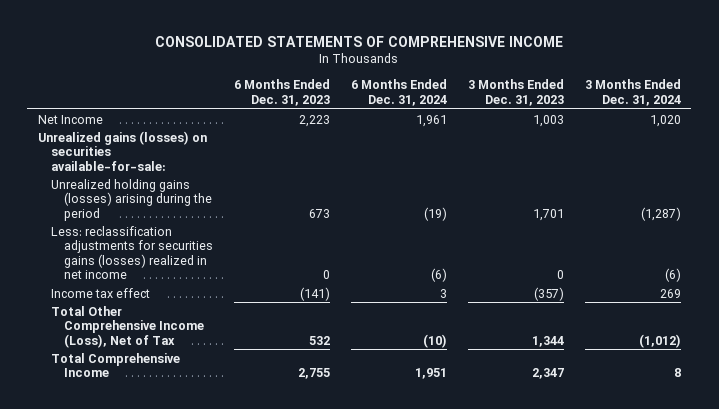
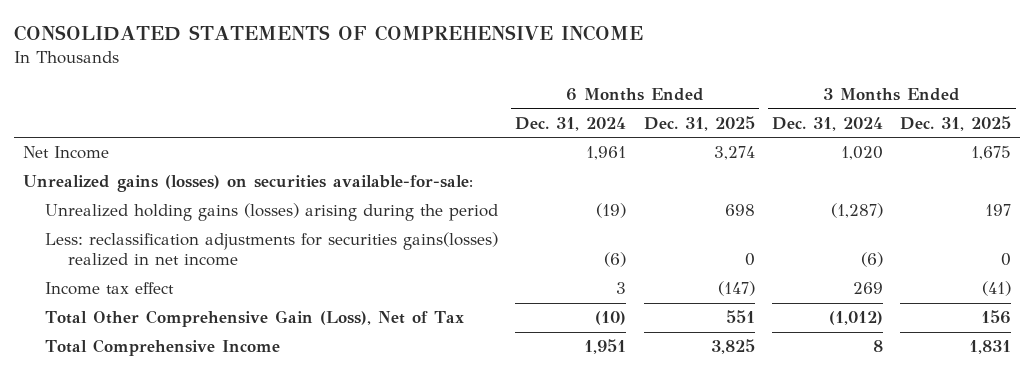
- | 6 Months Ended Dec. 31, 2023 | 6 Months Ended Dec. 31, 2024 | 3 Months Ended Dec. 31, 2023 | 3 Months Ended Dec. 31, 2024
+ | 6 Months Ended Dec. 31, 2024 | 6 Months Ended Dec. 31, 2025 | 3 Months Ended Dec. 31, 2024 | 3 Months Ended Dec. 31, 2025
- Less: reclassification adjustments for securities gains (losses) realized in net income | 0 | (6) | 0 | (6)
+ Less: reclassification adjustments for securities gains(losses) realized in net income | (6) | 0 | (6) | 0
- Total Other Comprehensive Income (Loss), Net of Tax | 532 | (10) | 1,344 | (1,012)
+ Total Other Comprehensive Gain (Loss), Net of Tax | (10) | 551 | (1,012) | 156

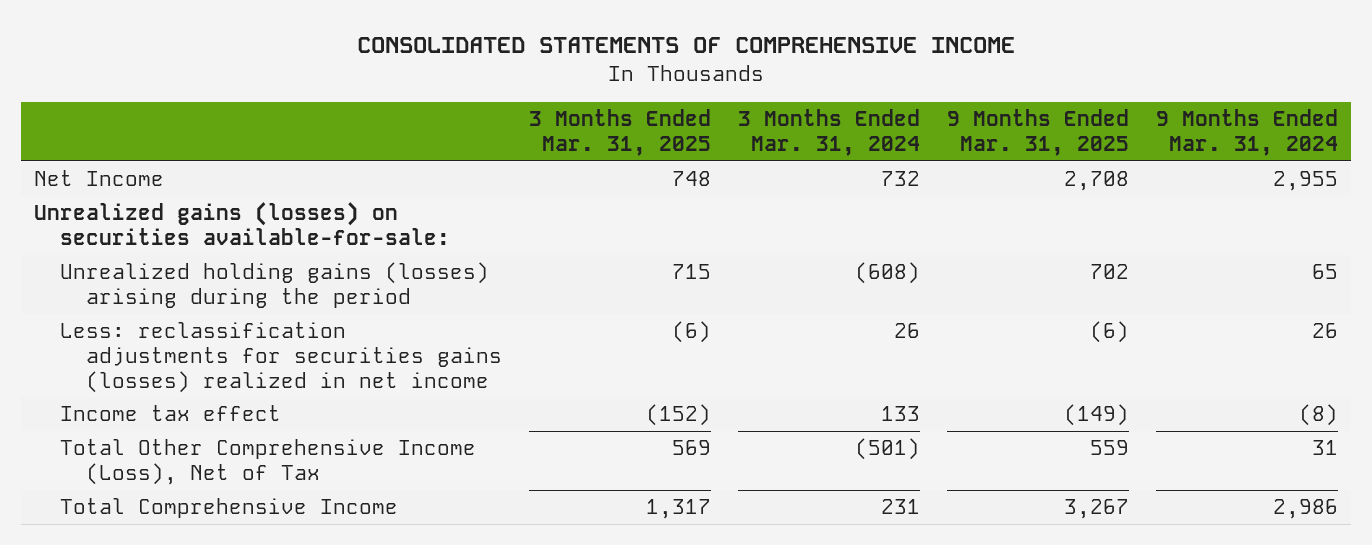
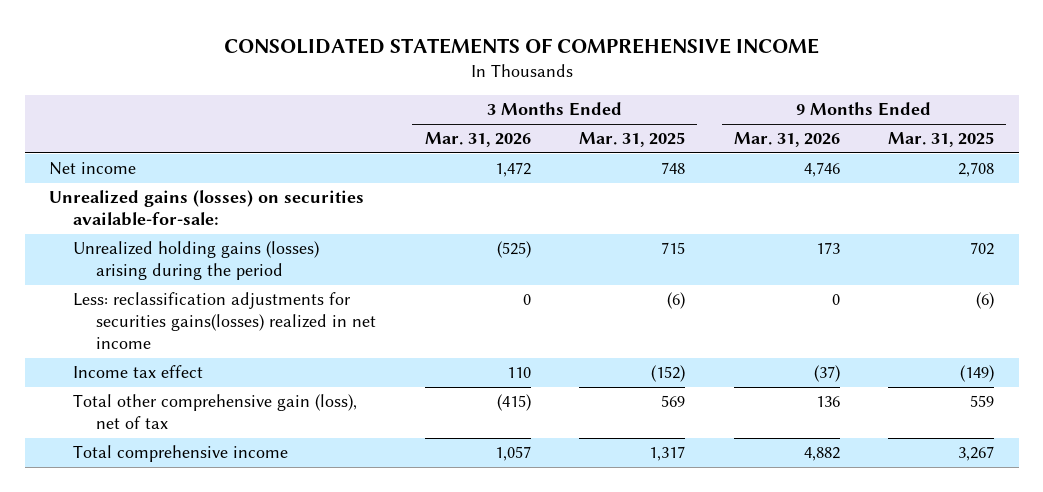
- | 3 Months Ended Mar. 31, 2025 | 3 Months Ended Mar. 31, 2024 | 9 Months Ended Mar. 31, 2025 | 9 Months Ended Mar. 31, 2024
+ | 3 Months Ended Mar. 31, 2026 | 3 Months Ended Mar. 31, 2025 | 9 Months Ended Mar. 31, 2026 | 9 Months Ended Mar. 31, 2025
- Net Income | 748 | 732 | 2,708 | 2,955
+ Net income | 1,472 | 748 | 4,746 | 2,708
- Less: reclassification adjustments for securities gains (losses) realized in net income | (6) | 26 | (6) | 26
+ Less: reclassification adjustments for securities gains(losses) realized in net income | 0 | (6) | 0 | (6)
- Total Other Comprehensive Income (Loss), Net of Tax | 569 | (501) | 559 | 31
- Total Comprehensive Income | 1,317 | 231 | 3,267 | 2,986
+ Total other comprehensive gain (loss), net of tax | (415) | 569 | 136 | 559
+ Total comprehensive income | 1,057 | 1,317 | 4,882 | 3,267

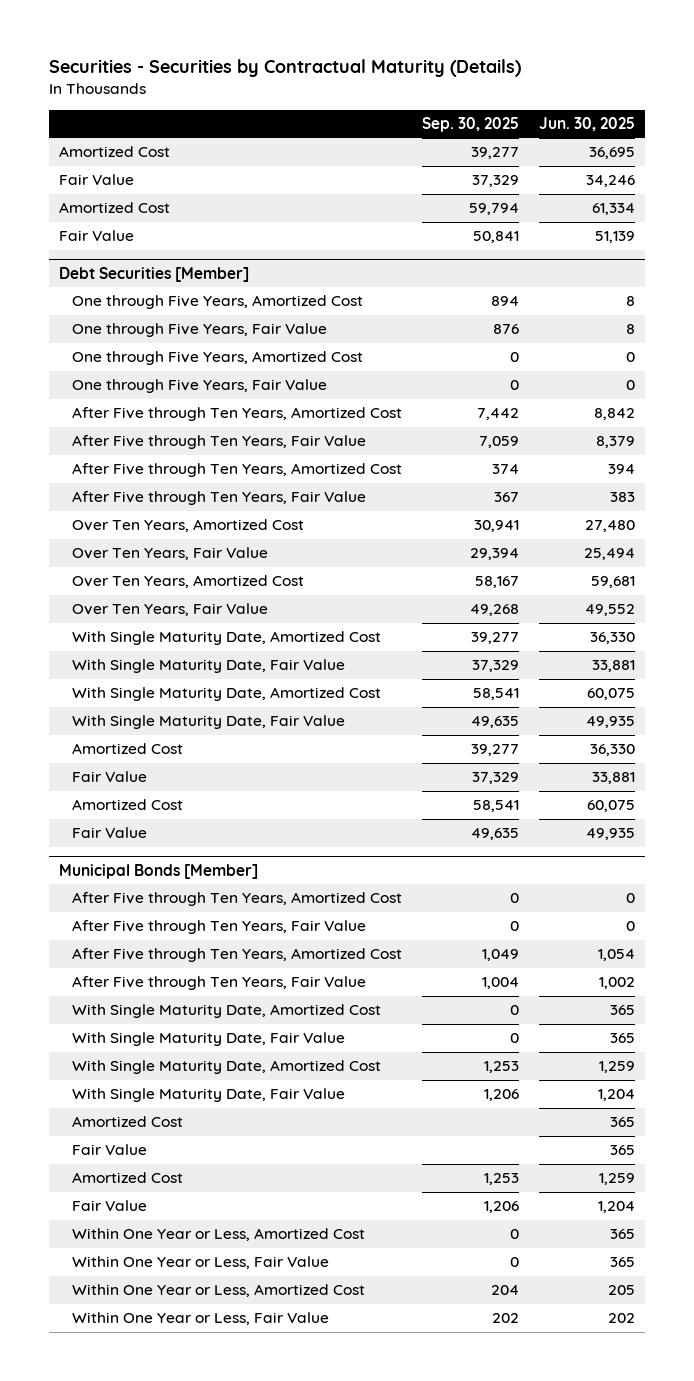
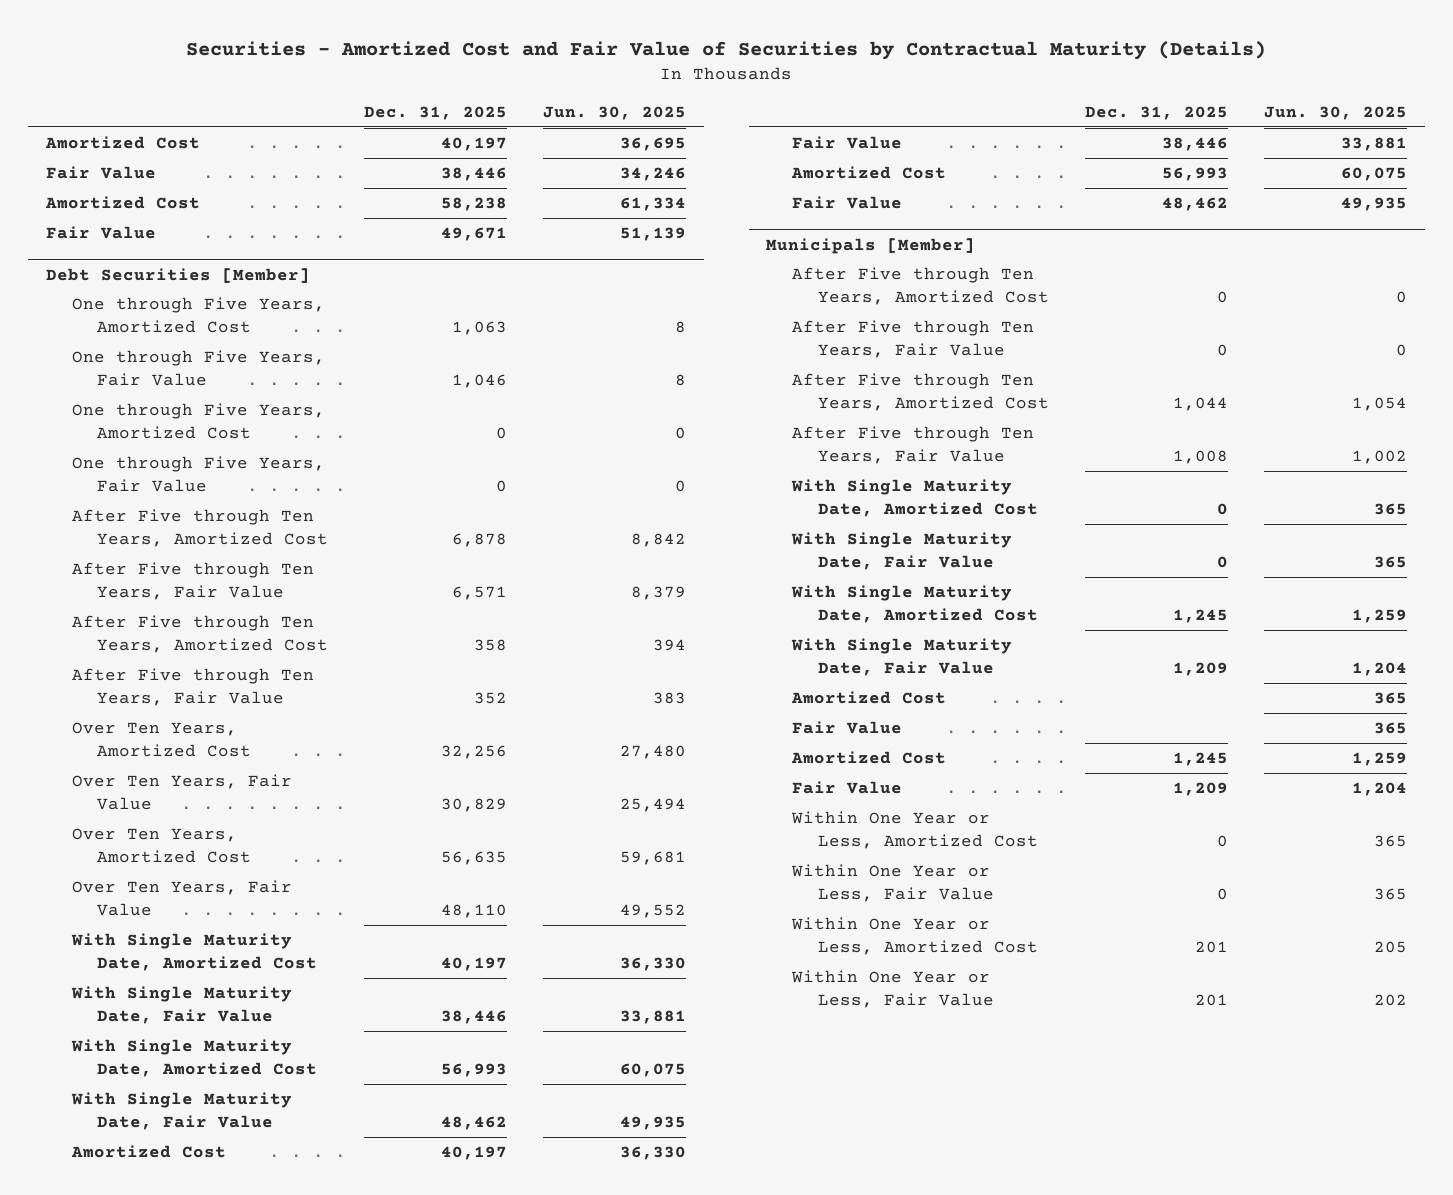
- Securities - Securities by Contractual Maturity (Details)
+ Securities - Amortized Cost and Fair Value of Securities by Contractual Maturity (Details)
- | Sep. 30, 2025 | Jun. 30, 2025
+ | Dec. 31, 2025 | Jun. 30, 2025
- Municipal Bonds [Member]
+ Municipals [Member]

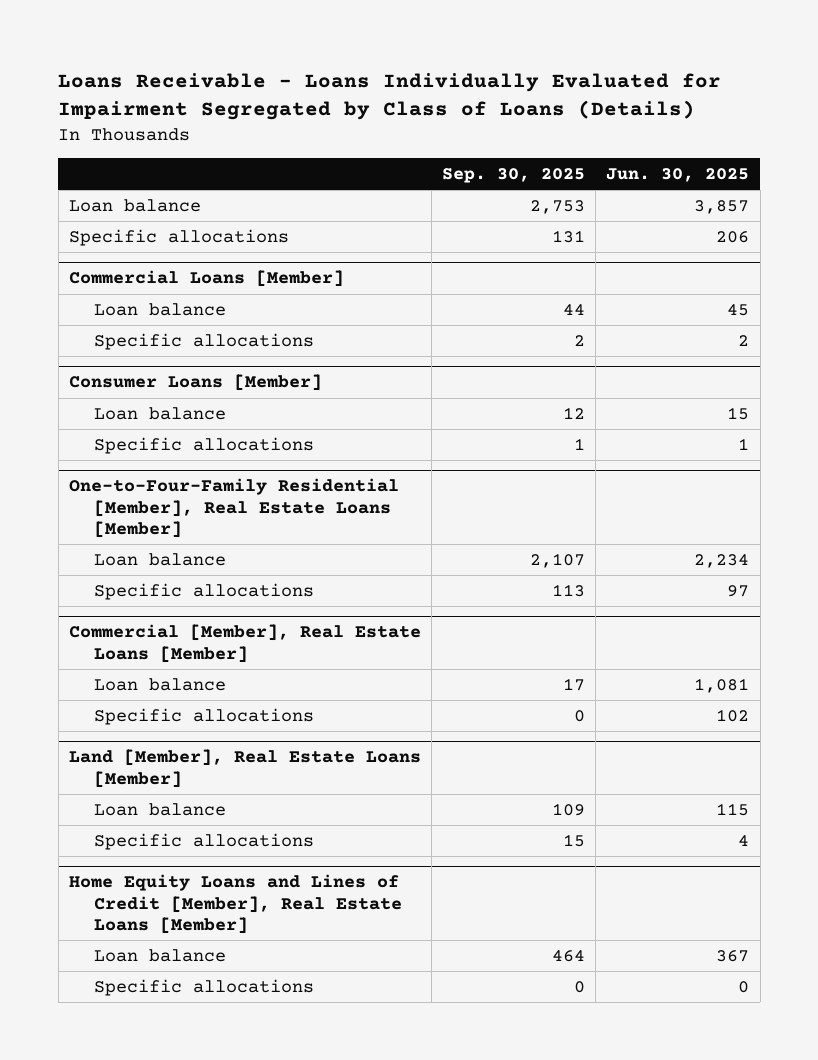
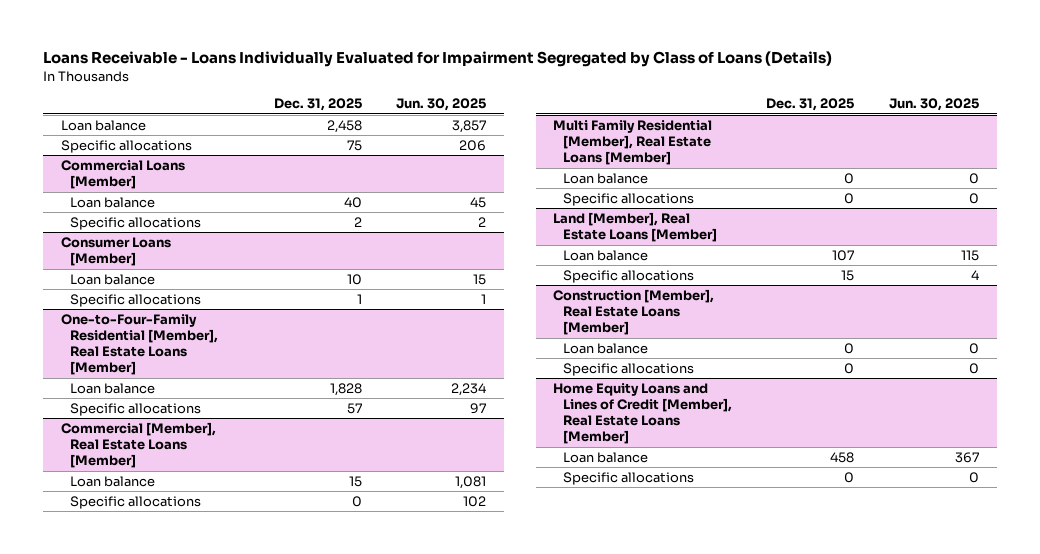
- | Sep. 30, 2025 | Jun. 30, 2025
+ | Dec. 31, 2025 | Jun. 30, 2025
+ Multi Family Residential [Member], Real Estate Loans [Member]
+ Loan balance | 0 | 0
+ Specific allocations | 0 | 0
+ Construction [Member], Real Estate Loans [Member]
+ Loan balance | 0 | 0
+ Specific allocations | 0 | 0

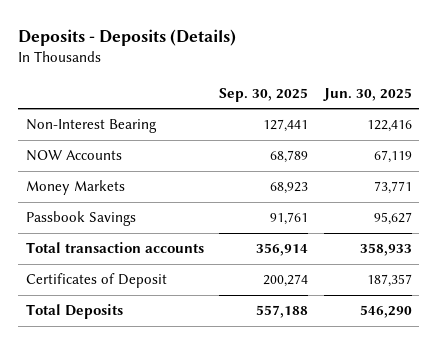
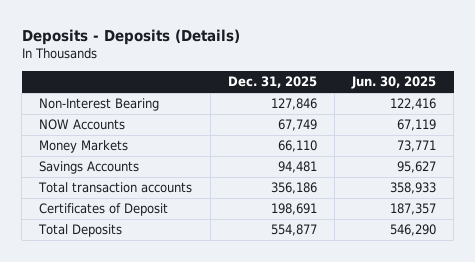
- | Sep. 30, 2025 | Jun. 30, 2025
+ | Dec. 31, 2025 | Jun. 30, 2025
- Passbook Savings | 91,761 | 95,627
+ Savings Accounts | 94,481 | 95,627

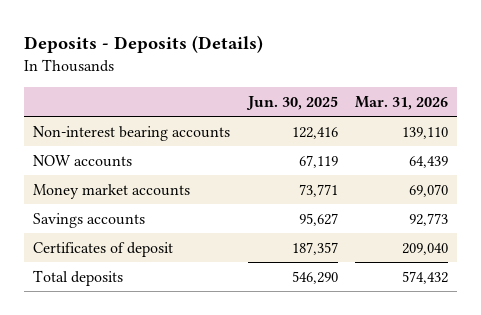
- | Dec. 31, 2025 | Jun. 30, 2025
+ | Jun. 30, 2025 | Mar. 31, 2026
- Non-Interest Bearing | 127,846 | 122,416
- NOW Accounts | 67,749 | 67,119
- Money Markets | 66,110 | 73,771
- Savings Accounts | 94,481 | 95,627
- Total transaction accounts | 356,186 | 358,933
- Certificates of Deposit | 198,691 | 187,357
- Total Deposits | 554,877 | 546,290
+ Non-interest bearing accounts | 122,416 | 139,110
+ NOW accounts | 67,119 | 64,439
+ Money market accounts | 73,771 | 69,070
+ Savings accounts | 95,627 | 92,773
+ Certificates of deposit | 187,357 | 209,040
+ Total deposits | 546,290 | 574,432

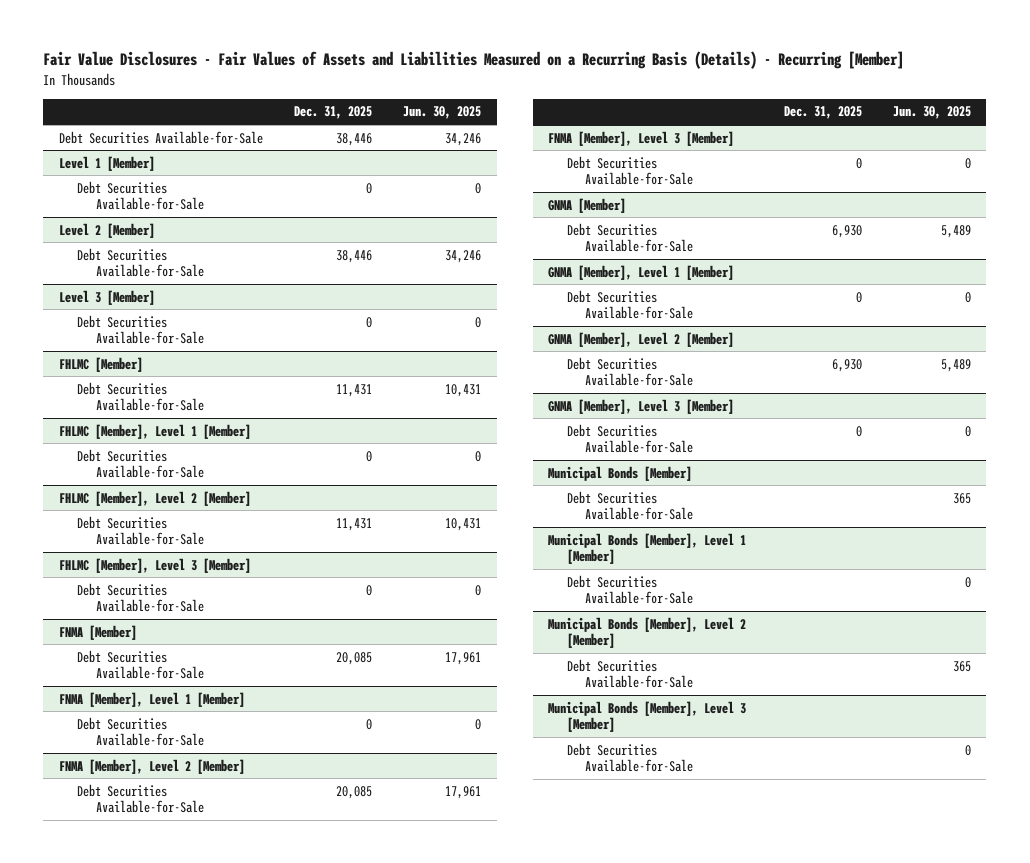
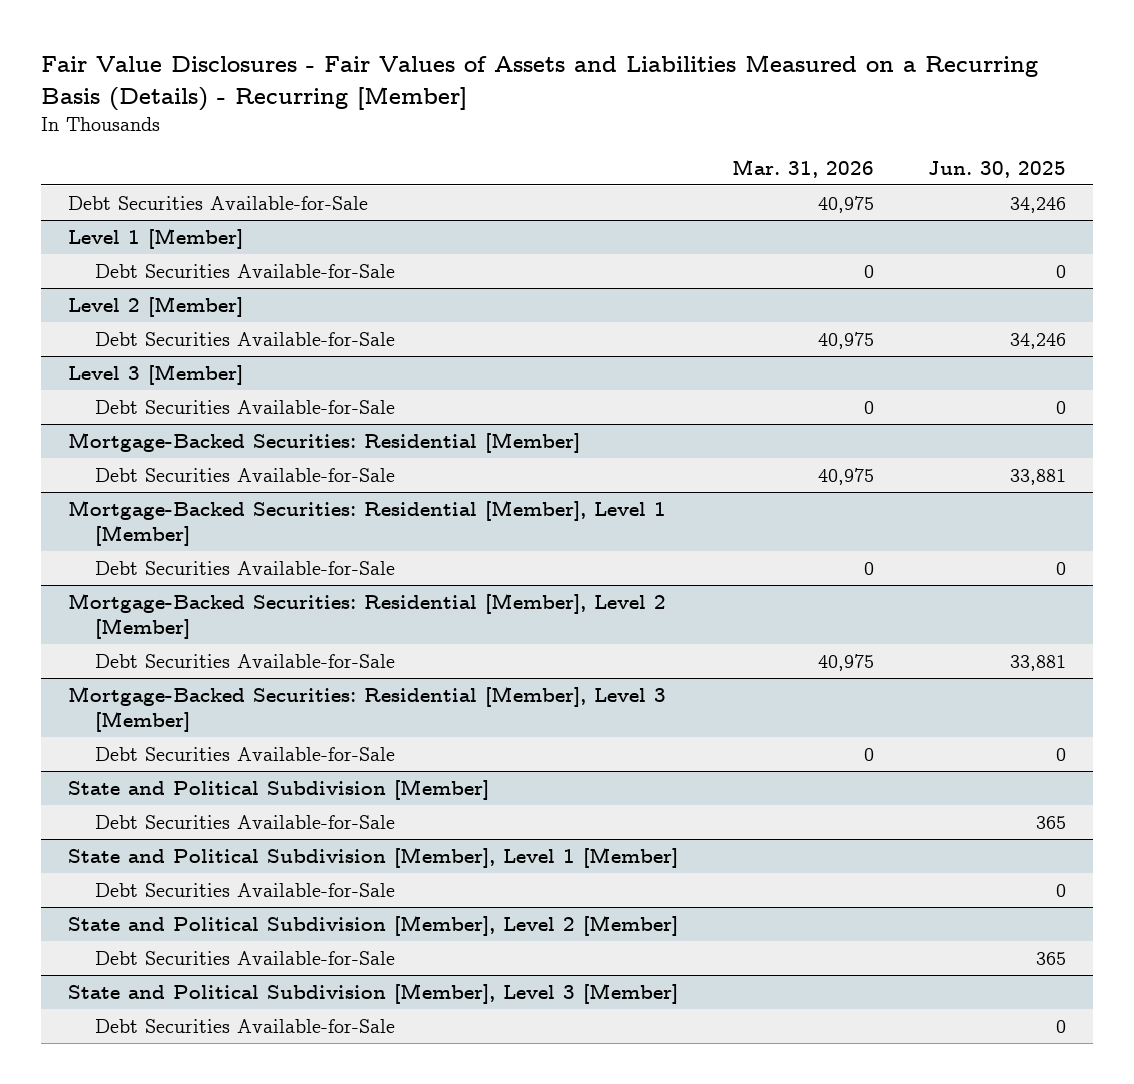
- | Dec. 31, 2025 | Jun. 30, 2025
+ | Mar. 31, 2026 | Jun. 30, 2025
- FHLMC [Member]
- Debt Securities Available-for-Sale | 11,431 | 10,431
- FHLMC [Member], Level 1 [Member]
- Debt Securities Available-for-Sale | 0 | 0
- FHLMC [Member], Level 2 [Member]
- Debt Securities Available-for-Sale | 11,431 | 10,431
- FHLMC [Member], Level 3 [Member]
- Debt Securities Available-for-Sale | 0 | 0
- FNMA [Member]
- Debt Securities Available-for-Sale | 20,085 | 17,961
- FNMA [Member], Level 1 [Member]
- Debt Securities Available-for-Sale | 0 | 0
- FNMA [Member], Level 2 [Member]
- Debt Securities Available-for-Sale | 20,085 | 17,961
- FNMA [Member], Level 3 [Member]
- Debt Securities Available-for-Sale | 0 | 0
- GNMA [Member]
- Debt Securities Available-for-Sale | 6,930 | 5,489
- GNMA [Member], Level 1 [Member]
+ Mortgage-Backed Securities: Residential [Member]
+ Debt Securities Available-for-Sale | 40,975 | 33,881
+ Mortgage-Backed Securities: Residential [Member], Level 1 [Member]
- GNMA [Member], Level 2 [Member]
- Debt Securities Available-for-Sale | 6,930 | 5,489
- GNMA [Member], Level 3 [Member]
+ Mortgage-Backed Securities: Residential [Member], Level 2 [Member]
+ Debt Securities Available-for-Sale | 40,975 | 33,881
+ Mortgage-Backed Securities: Residential [Member], Level 3 [Member]
- Municipal Bonds [Member]
+ State and Political Subdivision [Member]
- Municipal Bonds [Member], Level 1 [Member]
+ State and Political Subdivision [Member], Level 1 [Member]
- Municipal Bonds [Member], Level 2 [Member]
+ State and Political Subdivision [Member], Level 2 [Member]
- Municipal Bonds [Member], Level 3 [Member]
+ State and Political Subdivision [Member], Level 3 [Member]

